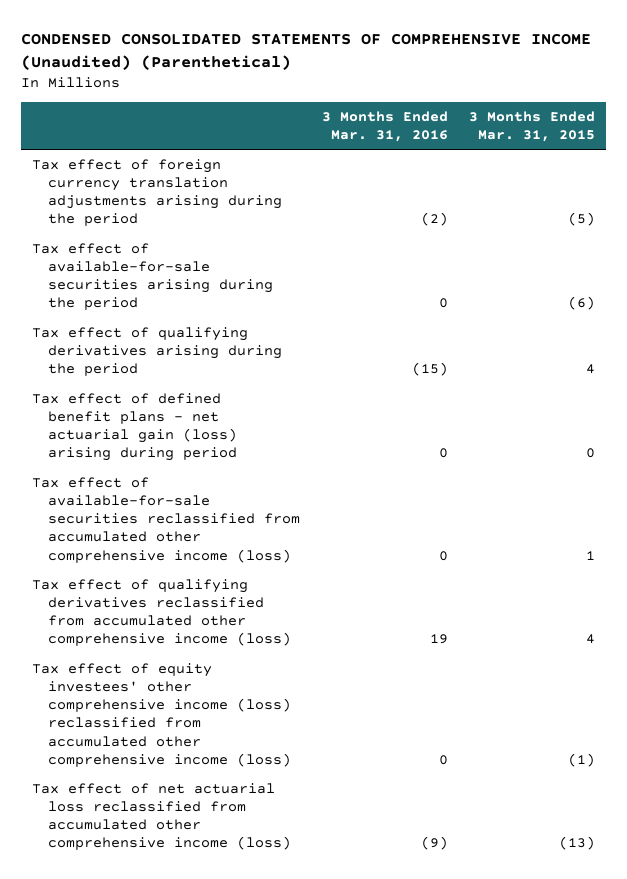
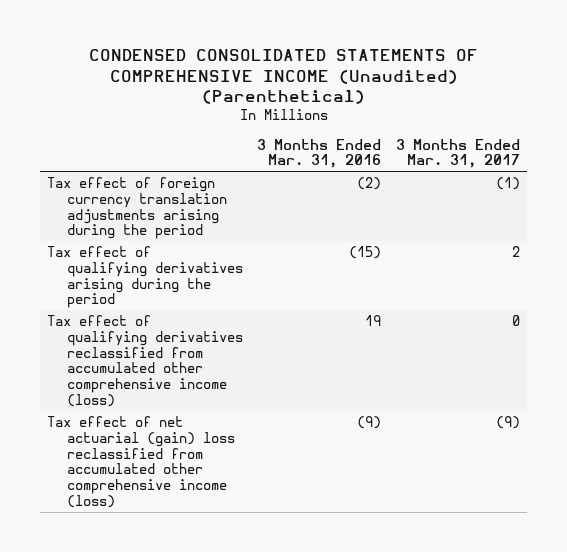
- | 3 Months Ended Mar. 31, 2016 | 3 Months Ended Mar. 31, 2015
+ | 3 Months Ended Mar. 31, 2016 | 3 Months Ended Mar. 31, 2017
- Tax effect of available-for-sale securities arising during the period | 0 | (6)
- Tax effect of defined benefit plans - net actuarial gain (loss) arising during period | 0 | 0
- Tax effect of available-for-sale securities reclassified from accumulated other comprehensive income (loss) | 0 | 1
- Tax effect of equity investees' other comprehensive income (loss) reclassified from accumulated other comprehensive income (loss) | 0 | (1)
- Tax effect of net actuarial loss reclassified from accumulated other comprehensive income (loss) | (9) | (13)
+ Tax effect of net actuarial (gain) loss reclassified from accumulated other comprehensive income (loss) | (9) | (9)

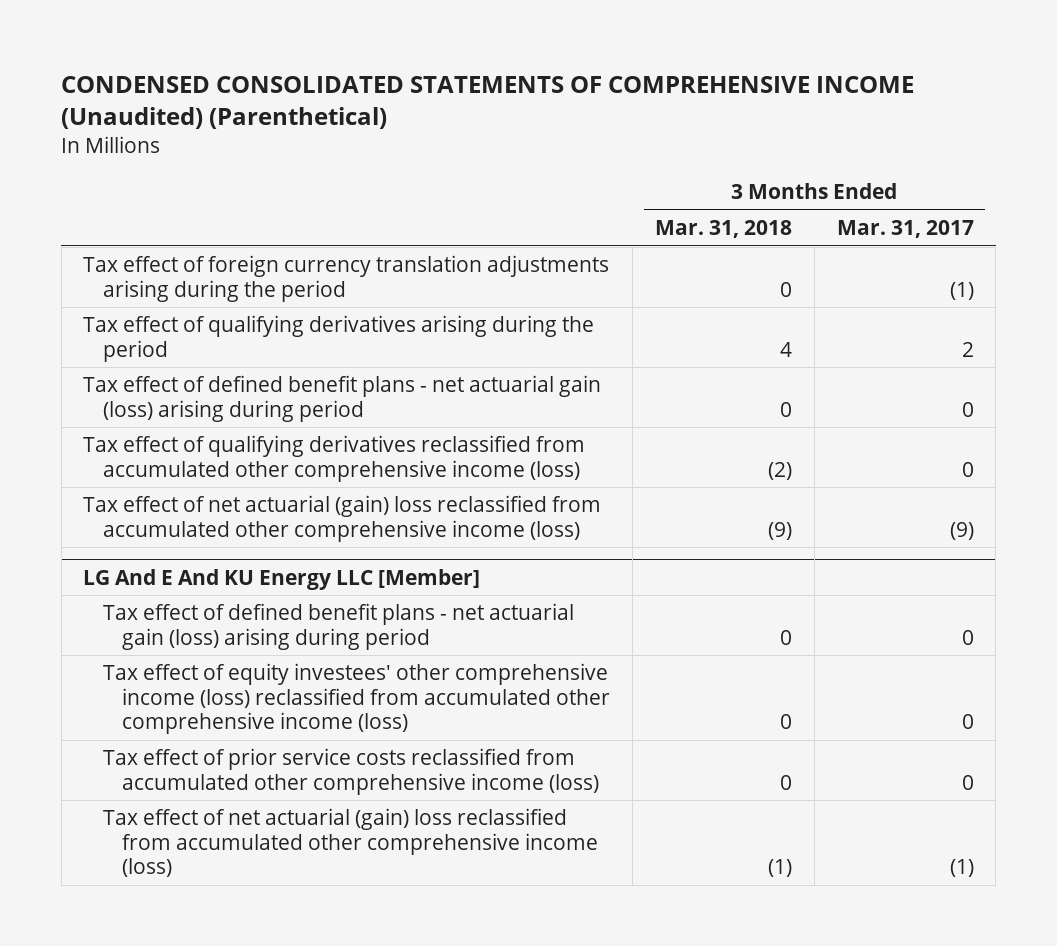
- | 3 Months Ended Mar. 31, 2016 | 3 Months Ended Mar. 31, 2017
+ | 3 Months Ended Mar. 31, 2018 | 3 Months Ended Mar. 31, 2017
+ Tax effect of defined benefit plans - net actuarial gain (loss) arising during period | 0 | 0
+ LG And E And KU Energy LLC [Member]
+ Tax effect of defined benefit plans - net actuarial gain (loss) arising during period | 0 | 0
+ Tax effect of equity investees' other comprehensive income (loss) reclassified from accumulated other comprehensive income (loss) | 0 | 0
+ Tax effect of prior service costs reclassified from accumulated other comprehensive income (loss) | 0 | 0
+ Tax effect of net actuarial (gain) loss reclassified from accumulated other comprehensive income (loss) | (1) | (1)

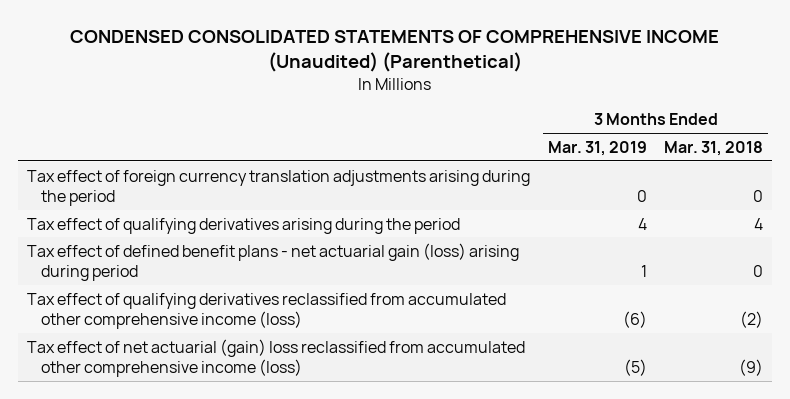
- | 3 Months Ended Mar. 31, 2018 | 3 Months Ended Mar. 31, 2017
+ | 3 Months Ended Mar. 31, 2019 | 3 Months Ended Mar. 31, 2018
- LG And E And KU Energy LLC [Member]
- Tax effect of defined benefit plans - net actuarial gain (loss) arising during period | 0 | 0
- Tax effect of equity investees' other comprehensive income (loss) reclassified from accumulated other comprehensive income (loss) | 0 | 0
- Tax effect of prior service costs reclassified from accumulated other comprehensive income (loss) | 0 | 0
- Tax effect of net actuarial (gain) loss reclassified from accumulated other comprehensive income (loss) | (1) | (1)

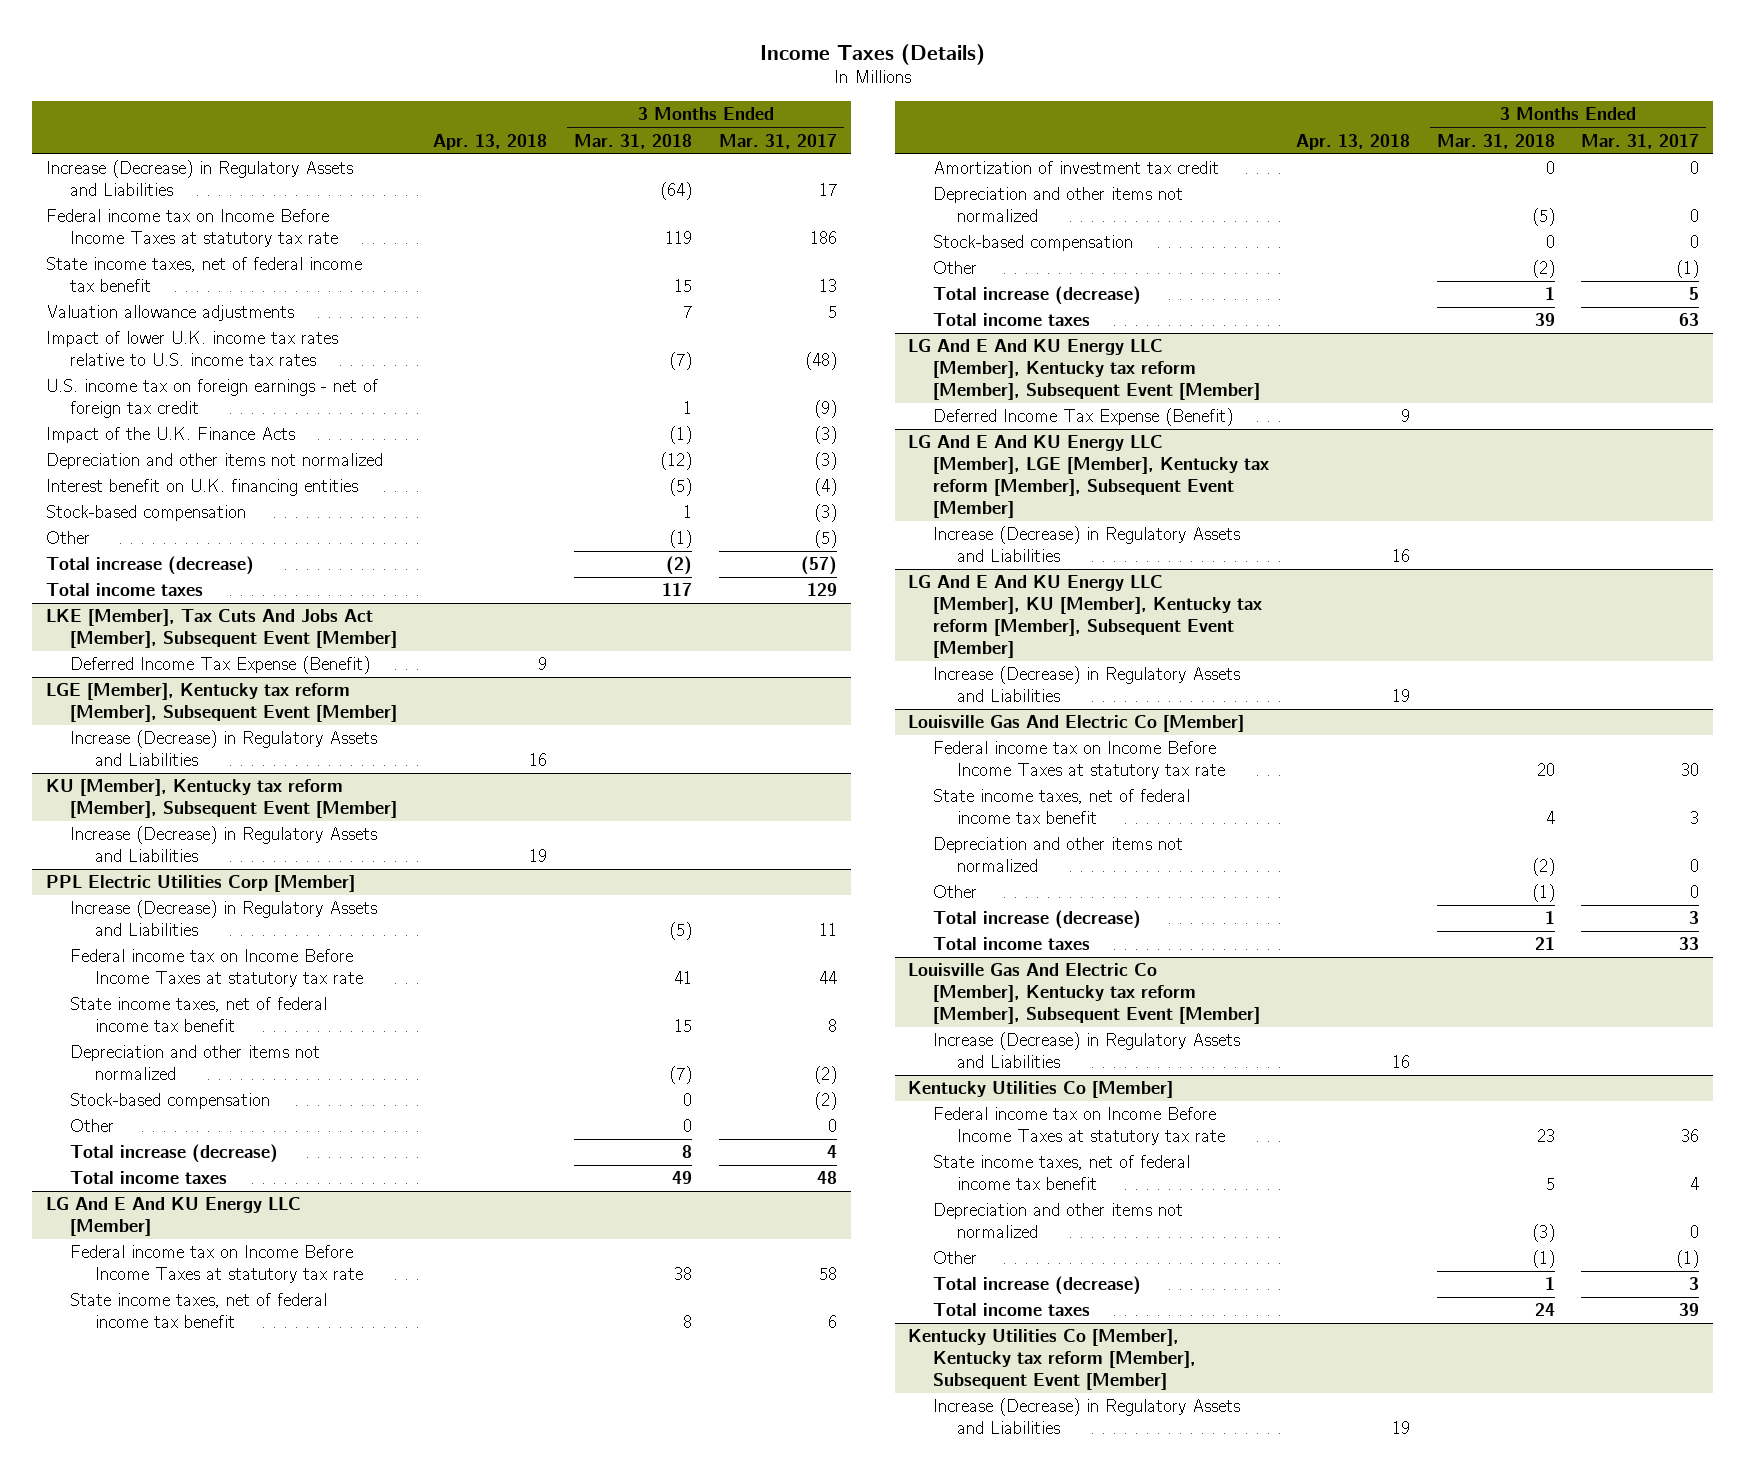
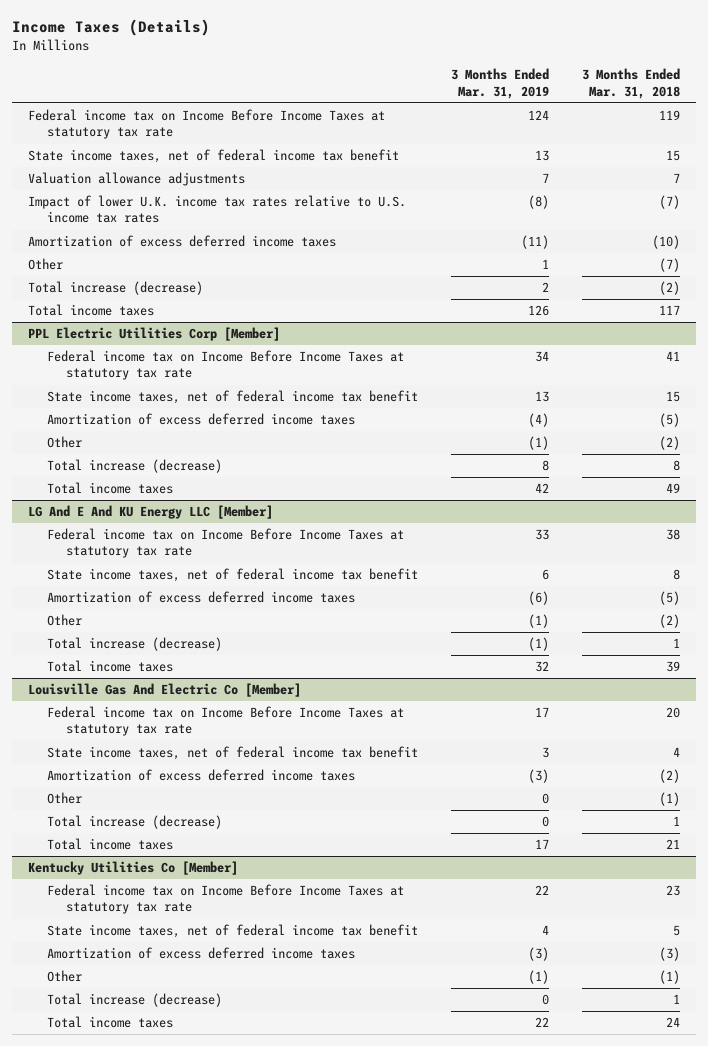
- | Apr. 13, 2018 | 3 Months Ended Mar. 31, 2018 | 3 Months Ended Mar. 31, 2017
+ | 3 Months Ended Mar. 31, 2019 | 3 Months Ended Mar. 31, 2018
- Increase (Decrease) in Regulatory Assets and Liabilities | | (64) | 17
- U.S. income tax on foreign earnings - net of foreign tax credit | | 1 | (9)
- Impact of the U.K. Finance Acts | | (1) | (3)
- Depreciation and other items not normalized | | (12) | (3)
- Interest benefit on U.K. financing entities | | (5) | (4)
- Stock-based compensation | | 1 | (3)
- Other | | (1) | (5)
+ Amortization of excess deferred income taxes | (11) | (10)
+ Other | 1 | (7)
- LKE [Member], Tax Cuts And Jobs Act [Member], Subsequent Event [Member]
- Deferred Income Tax Expense (Benefit) | 9 | |
- LGE [Member], Kentucky tax reform [Member], Subsequent Event [Member]
- Increase (Decrease) in Regulatory Assets and Liabilities | 16 | |
- KU [Member], Kentucky tax reform [Member], Subsequent Event [Member]
- Increase (Decrease) in Regulatory Assets and Liabilities | 19 | |
@ PPL Electric Utilities Corp [Member]
- Increase (Decrease) in Regulatory Assets and Liabilities | | (5) | 11
- Depreciation and other items not normalized | | (7) | (2)
- Stock-based compensation | | 0 | (2)
- Other | | 0 | 0
+ Amortization of excess deferred income taxes | (4) | (5)
+ Other | (1) | (2)
@ LG And E And KU Energy LLC [Member]
- Amortization of investment tax credit | | 0 | 0
- Depreciation and other items not normalized | | (5) | 0
- Stock-based compensation | | 0 | 0
+ Amortization of excess deferred income taxes | (6) | (5)
- LG And E And KU Energy LLC [Member], Kentucky tax reform [Member], Subsequent Event [Member]
- Deferred Income Tax Expense (Benefit) | 9 | |
- LG And E And KU Energy LLC [Member], LGE [Member], Kentucky tax reform [Member], Subsequent Event [Member]
- Increase (Decrease) in Regulatory Assets and Liabilities | 16 | |
- LG And E And KU Energy LLC [Member], KU [Member], Kentucky tax reform [Member], Subsequent Event [Member]
- Increase (Decrease) in Regulatory Assets and Liabilities | 19 | |
@ Louisville Gas And Electric Co [Member]
- Depreciation and other items not normalized | | (2) | 0
+ Amortization of excess deferred income taxes | (3) | (2)
- Louisville Gas And Electric Co [Member], Kentucky tax reform [Member], Subsequent Event [Member]
- Increase (Decrease) in Regulatory Assets and Liabilities | 16 | |
@ Kentucky Utilities Co [Member]
- Depreciation and other items not normalized | | (3) | 0
+ Amortization of excess deferred income taxes | (3) | (3)
- Kentucky Utilities Co [Member], Kentucky tax reform [Member], Subsequent Event [Member]
- Increase (Decrease) in Regulatory Assets and Liabilities | 19 | |

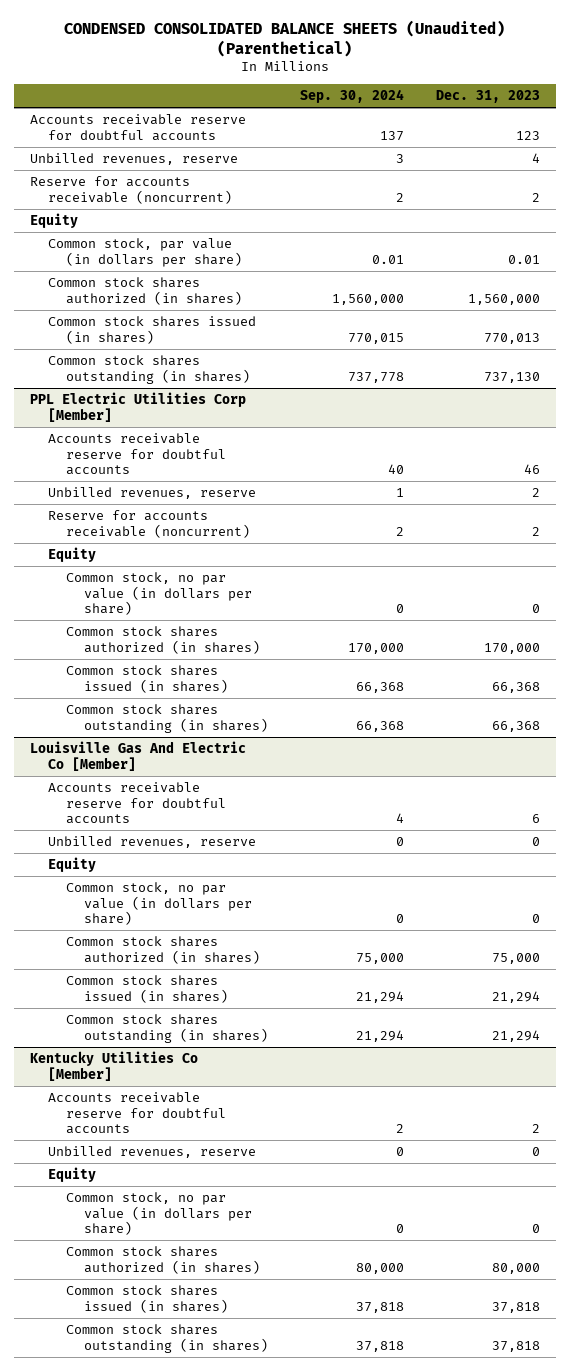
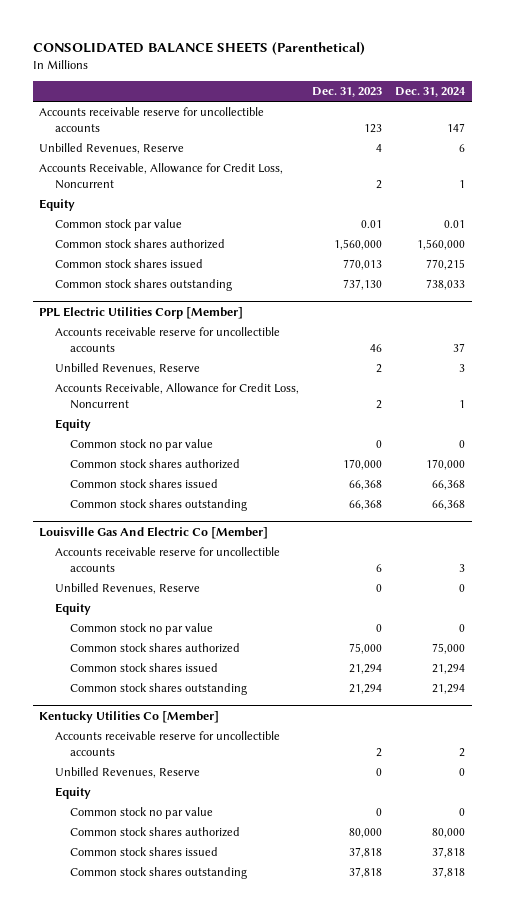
- CONDENSED CONSOLIDATED BALANCE SHEETS (Unaudited) (Parenthetical)
+ CONSOLIDATED BALANCE SHEETS (Parenthetical)
- | Sep. 30, 2024 | Dec. 31, 2023
+ | Dec. 31, 2023 | Dec. 31, 2024
- Accounts receivable reserve for doubtful accounts | 137 | 123
- Unbilled revenues, reserve | 3 | 4
- Reserve for accounts receivable (noncurrent) | 2 | 2
+ Accounts receivable reserve for uncollectible accounts | 123 | 147
+ Unbilled Revenues, Reserve | 4 | 6
+ Accounts Receivable, Allowance for Credit Loss, Noncurrent | 2 | 1
- Common stock, par value (in dollars per share) | 0.01 | 0.01
- Common stock shares authorized (in shares) | 1,560,000 | 1,560,000
- Common stock shares issued (in shares) | 770,015 | 770,013
- Common stock shares outstanding (in shares) | 737,778 | 737,130
+ Common stock par value | 0.01 | 0.01
+ Common stock shares authorized | 1,560,000 | 1,560,000
+ Common stock shares issued | 770,013 | 770,215
+ Common stock shares outstanding | 737,130 | 738,033
@ PPL Electric Utilities Corp [Member]
- Accounts receivable reserve for doubtful accounts | 40 | 46
- Unbilled revenues, reserve | 1 | 2
- Reserve for accounts receivable (noncurrent) | 2 | 2
+ Accounts receivable reserve for uncollectible accounts | 46 | 37
+ Unbilled Revenues, Reserve | 2 | 3
+ Accounts Receivable, Allowance for Credit Loss, Noncurrent | 2 | 1
- Common stock, no par value (in dollars per share) | 0 | 0
- Common stock shares authorized (in shares) | 170,000 | 170,000
- Common stock shares issued (in shares) | 66,368 | 66,368
- Common stock shares outstanding (in shares) | 66,368 | 66,368
+ Common stock no par value | 0 | 0
+ Common stock shares authorized | 170,000 | 170,000
+ Common stock shares issued | 66,368 | 66,368
+ Common stock shares outstanding | 66,368 | 66,368
@ Louisville Gas And Electric Co [Member]
- Accounts receivable reserve for doubtful accounts | 4 | 6
- Unbilled revenues, reserve | 0 | 0
+ Accounts receivable reserve for uncollectible accounts | 6 | 3
+ Unbilled Revenues, Reserve | 0 | 0
- Common stock, no par value (in dollars per share) | 0 | 0
- Common stock shares authorized (in shares) | 75,000 | 75,000
- Common stock shares issued (in shares) | 21,294 | 21,294
- Common stock shares outstanding (in shares) | 21,294 | 21,294
+ Common stock no par value | 0 | 0
+ Common stock shares authorized | 75,000 | 75,000
+ Common stock shares issued | 21,294 | 21,294
+ Common stock shares outstanding | 21,294 | 21,294
@ Kentucky Utilities Co [Member]
- Accounts receivable reserve for doubtful accounts | 2 | 2
- Unbilled revenues, reserve | 0 | 0
+ Accounts receivable reserve for uncollectible accounts | 2 | 2
+ Unbilled Revenues, Reserve | 0 | 0
- Common stock, no par value (in dollars per share) | 0 | 0
- Common stock shares authorized (in shares) | 80,000 | 80,000
- Common stock shares issued (in shares) | 37,818 | 37,818
- Common stock shares outstanding (in shares) | 37,818 | 37,818
+ Common stock no par value | 0 | 0
+ Common stock shares authorized | 80,000 | 80,000
+ Common stock shares issued | 37,818 | 37,818
+ Common stock shares outstanding | 37,818 | 37,818

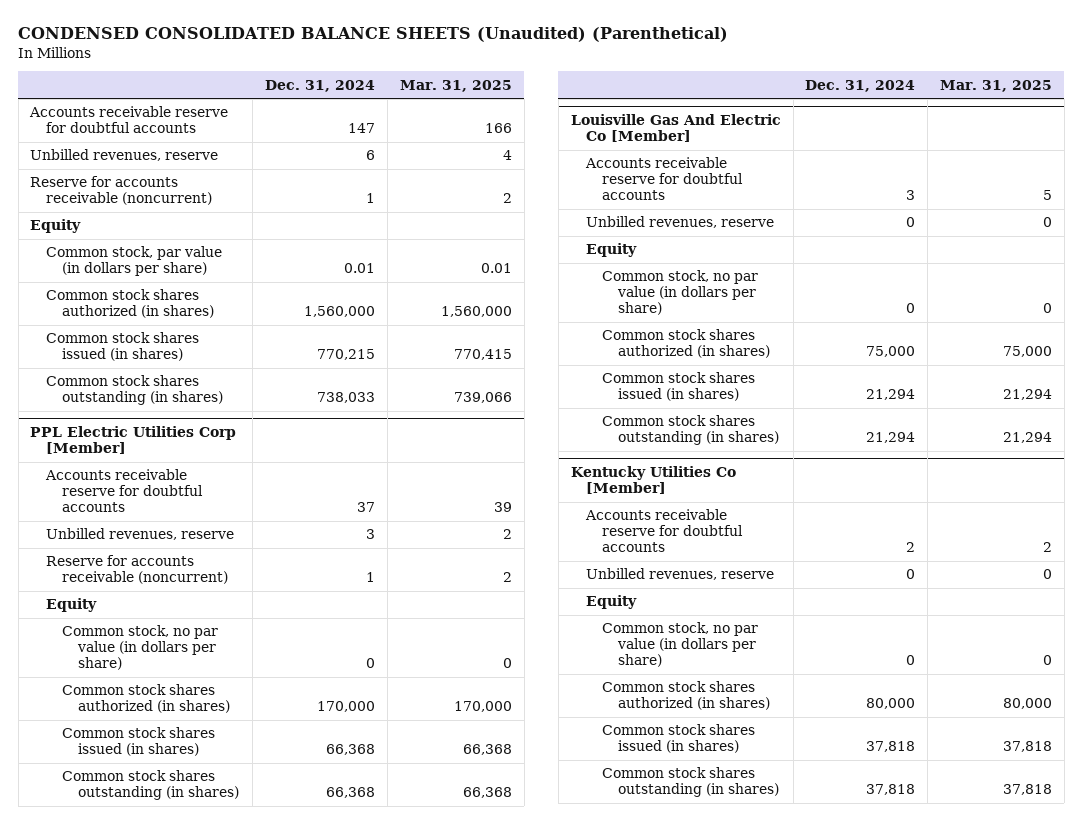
- CONSOLIDATED BALANCE SHEETS (Parenthetical)
+ CONDENSED CONSOLIDATED BALANCE SHEETS (Unaudited) (Parenthetical)
- | Dec. 31, 2023 | Dec. 31, 2024
+ | Dec. 31, 2024 | Mar. 31, 2025
- Accounts receivable reserve for uncollectible accounts | 123 | 147
- Unbilled Revenues, Reserve | 4 | 6
- Accounts Receivable, Allowance for Credit Loss, Noncurrent | 2 | 1
+ Accounts receivable reserve for doubtful accounts | 147 | 166
+ Unbilled revenues, reserve | 6 | 4
+ Reserve for accounts receivable (noncurrent) | 1 | 2
- Common stock par value | 0.01 | 0.01
- Common stock shares authorized | 1,560,000 | 1,560,000
- Common stock shares issued | 770,013 | 770,215
- Common stock shares outstanding | 737,130 | 738,033
+ Common stock, par value (in dollars per share) | 0.01 | 0.01
+ Common stock shares authorized (in shares) | 1,560,000 | 1,560,000
+ Common stock shares issued (in shares) | 770,215 | 770,415
+ Common stock shares outstanding (in shares) | 738,033 | 739,066
@ PPL Electric Utilities Corp [Member]
- Accounts receivable reserve for uncollectible accounts | 46 | 37
- Unbilled Revenues, Reserve | 2 | 3
- Accounts Receivable, Allowance for Credit Loss, Noncurrent | 2 | 1
+ Accounts receivable reserve for doubtful accounts | 37 | 39
+ Unbilled revenues, reserve | 3 | 2
+ Reserve for accounts receivable (noncurrent) | 1 | 2
- Common stock no par value | 0 | 0
- Common stock shares authorized | 170,000 | 170,000
- Common stock shares issued | 66,368 | 66,368
- Common stock shares outstanding | 66,368 | 66,368
+ Common stock, no par value (in dollars per share) | 0 | 0
+ Common stock shares authorized (in shares) | 170,000 | 170,000
+ Common stock shares issued (in shares) | 66,368 | 66,368
+ Common stock shares outstanding (in shares) | 66,368 | 66,368
@ Louisville Gas And Electric Co [Member]
- Accounts receivable reserve for uncollectible accounts | 6 | 3
- Unbilled Revenues, Reserve | 0 | 0
+ Accounts receivable reserve for doubtful accounts | 3 | 5
+ Unbilled revenues, reserve | 0 | 0
- Common stock no par value | 0 | 0
- Common stock shares authorized | 75,000 | 75,000
- Common stock shares issued | 21,294 | 21,294
- Common stock shares outstanding | 21,294 | 21,294
+ Common stock, no par value (in dollars per share) | 0 | 0
+ Common stock shares authorized (in shares) | 75,000 | 75,000
+ Common stock shares issued (in shares) | 21,294 | 21,294
+ Common stock shares outstanding (in shares) | 21,294 | 21,294
@ Kentucky Utilities Co [Member]
- Accounts receivable reserve for uncollectible accounts | 2 | 2
- Unbilled Revenues, Reserve | 0 | 0
+ Accounts receivable reserve for doubtful accounts | 2 | 2
+ Unbilled revenues, reserve | 0 | 0
- Common stock no par value | 0 | 0
- Common stock shares authorized | 80,000 | 80,000
- Common stock shares issued | 37,818 | 37,818
- Common stock shares outstanding | 37,818 | 37,818
+ Common stock, no par value (in dollars per share) | 0 | 0
+ Common stock shares authorized (in shares) | 80,000 | 80,000
+ Common stock shares issued (in shares) | 37,818 | 37,818
+ Common stock shares outstanding (in shares) | 37,818 | 37,818

